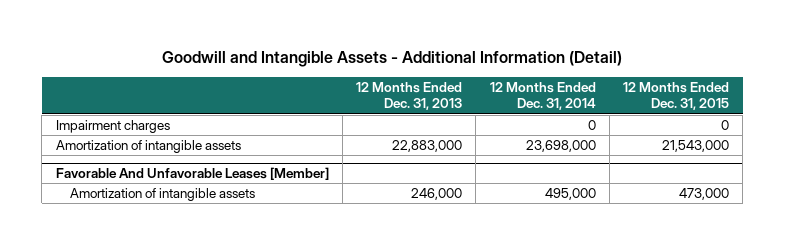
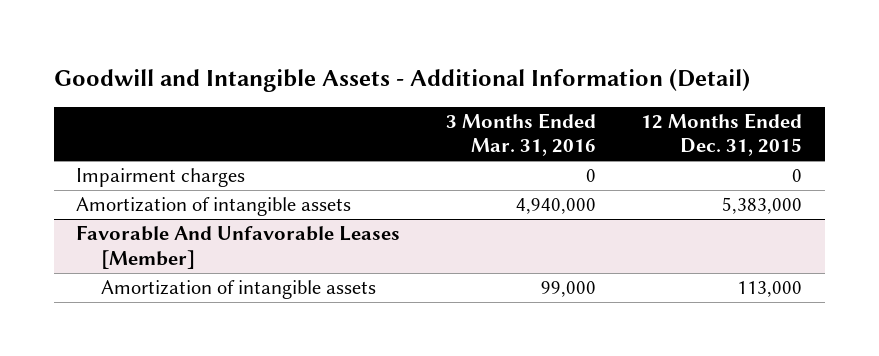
- | 12 Months Ended Dec. 31, 2013 | 12 Months Ended Dec. 31, 2014 | 12 Months Ended Dec. 31, 2015
+ | 3 Months Ended Mar. 31, 2016 | 12 Months Ended Dec. 31, 2015
- Amortization of intangible assets | 22,883,000 | 23,698,000 | 21,543,000
+ Amortization of intangible assets | 4,940,000 | 5,383,000
@ Favorable And Unfavorable Leases [Member]
- Amortization of intangible assets | 246,000 | 495,000 | 473,000
+ Amortization of intangible assets | 99,000 | 113,000

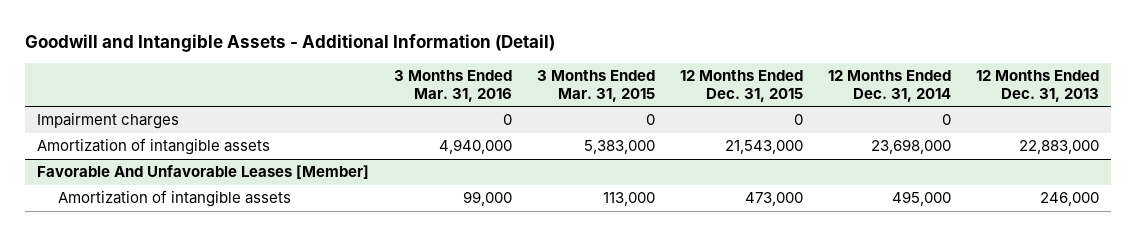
- | 3 Months Ended Mar. 31, 2016 | 12 Months Ended Dec. 31, 2015
+ | 3 Months Ended Mar. 31, 2016 | 3 Months Ended Mar. 31, 2015 | 12 Months Ended Dec. 31, 2015 | 12 Months Ended Dec. 31, 2014 | 12 Months Ended Dec. 31, 2013
- Amortization of intangible assets | 4,940,000 | 5,383,000
+ Amortization of intangible assets | 4,940,000 | 5,383,000 | 21,543,000 | 23,698,000 | 22,883,000
@ Favorable And Unfavorable Leases [Member]
- Amortization of intangible assets | 99,000 | 113,000
+ Amortization of intangible assets | 99,000 | 113,000 | 473,000 | 495,000 | 246,000

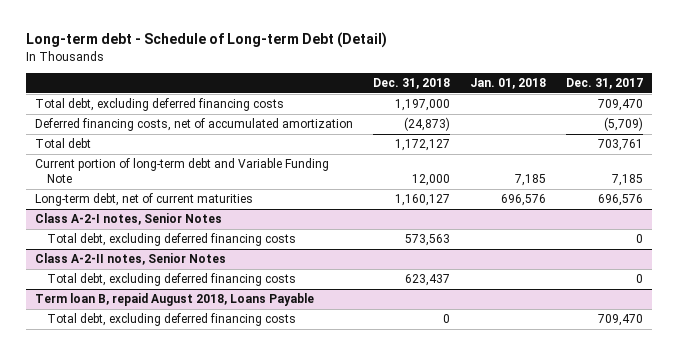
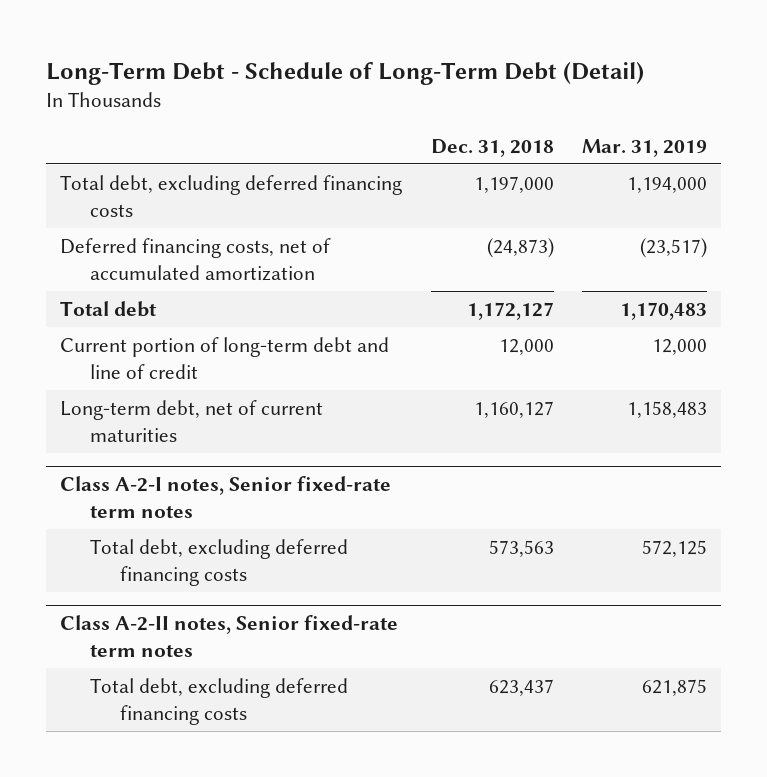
- Long-term debt - Schedule of Long-term Debt (Detail)
+ Long-Term Debt - Schedule of Long-Term Debt (Detail)
- | Dec. 31, 2018 | Jan. 01, 2018 | Dec. 31, 2017
+ | Dec. 31, 2018 | Mar. 31, 2019
- Current portion of long-term debt and Variable Funding Note | 12,000 | 7,185 | 7,185
+ Current portion of long-term debt and line of credit | 12,000 | 12,000
- Class A-2-I notes, Senior Notes
+ Class A-2-I notes, Senior fixed-rate term notes
- Class A-2-II notes, Senior Notes
+ Class A-2-II notes, Senior fixed-rate term notes
- Term loan B, repaid August 2018, Loans Payable
- Total debt, excluding deferred financing costs | 0 | | 709,470

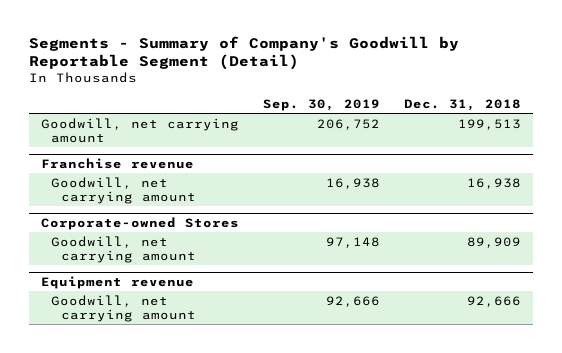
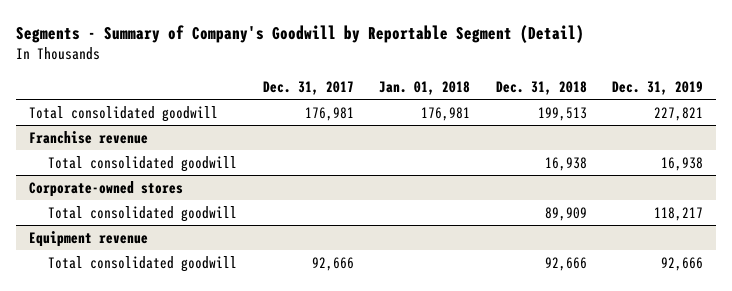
- | Sep. 30, 2019 | Dec. 31, 2018
+ | Dec. 31, 2017 | Jan. 01, 2018 | Dec. 31, 2018 | Dec. 31, 2019
- Goodwill, net carrying amount | 206,752 | 199,513
+ Total consolidated goodwill | 176,981 | 176,981 | 199,513 | 227,821
@ Franchise revenue
- Goodwill, net carrying amount | 16,938 | 16,938
- Corporate-owned Stores
- Goodwill, net carrying amount | 97,148 | 89,909
@ Franchise revenue
+ Total consolidated goodwill | | | 16,938 | 16,938
+ Corporate-owned stores
+ Total consolidated goodwill | | | 89,909 | 118,217
@ Equipment revenue
- Goodwill, net carrying amount | 92,666 | 92,666
+ Total consolidated goodwill | 92,666 | | 92,666 | 92,666

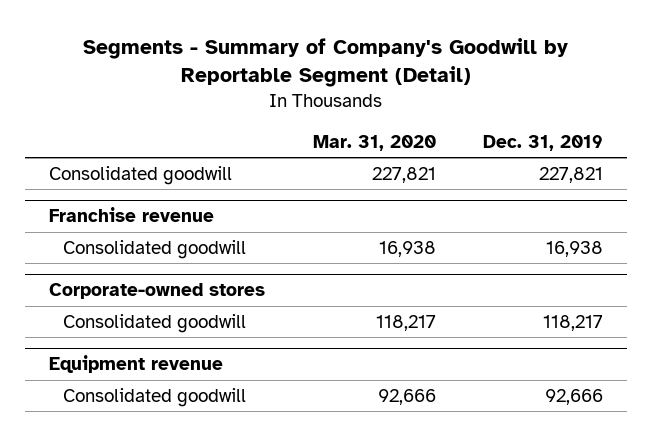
- | Dec. 31, 2017 | Jan. 01, 2018 | Dec. 31, 2018 | Dec. 31, 2019
+ | Mar. 31, 2020 | Dec. 31, 2019
- Total consolidated goodwill | 176,981 | 176,981 | 199,513 | 227,821
+ Consolidated goodwill | 227,821 | 227,821
@ Franchise revenue
- Total consolidated goodwill | | | 16,938 | 16,938
+ Consolidated goodwill | 16,938 | 16,938
@ Corporate-owned stores
- Total consolidated goodwill | | | 89,909 | 118,217
+ Consolidated goodwill | 118,217 | 118,217
@ Equipment revenue
- Total consolidated goodwill | 92,666 | | 92,666 | 92,666
+ Consolidated goodwill | 92,666 | 92,666

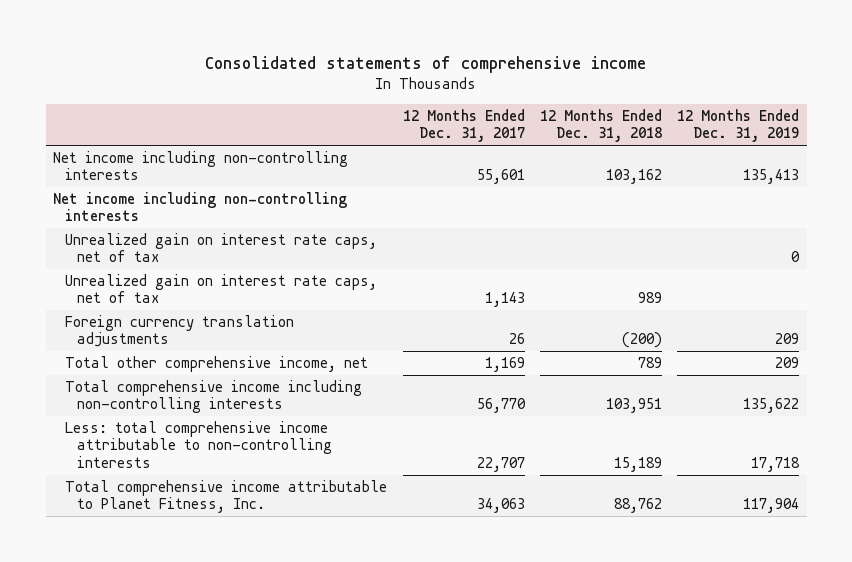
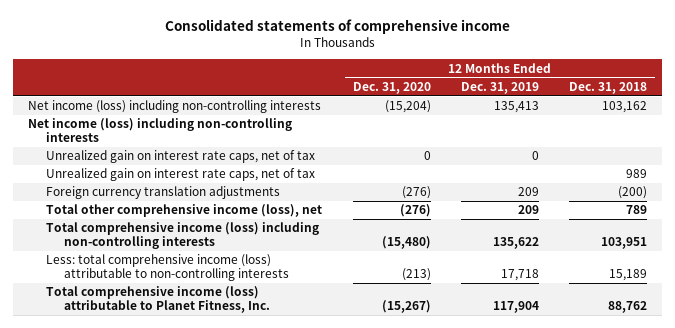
- | 12 Months Ended Dec. 31, 2017 | 12 Months Ended Dec. 31, 2018 | 12 Months Ended Dec. 31, 2019
+ | 12 Months Ended Dec. 31, 2020 | 12 Months Ended Dec. 31, 2019 | 12 Months Ended Dec. 31, 2018
- Net income including non-controlling interests | 55,601 | 103,162 | 135,413
- Net income including non-controlling interests
+ Net income (loss) including non-controlling interests | (15,204) | 135,413 | 103,162
+ Net income (loss) including non-controlling interests
- Total other comprehensive income, net | 1,169 | 789 | 209
- Total comprehensive income including non-controlling interests | 56,770 | 103,951 | 135,622
- Less: total comprehensive income attributable to non-controlling interests | 22,707 | 15,189 | 17,718
- Total comprehensive income attributable to Planet Fitness, Inc. | 34,063 | 88,762 | 117,904
+ Total other comprehensive income (loss), net | (276) | 209 | 789
+ Total comprehensive income (loss) including non-controlling interests | (15,480) | 135,622 | 103,951
+ Less: total comprehensive income (loss) attributable to non-controlling interests | (213) | 17,718 | 15,189
+ Total comprehensive income (loss) attributable to Planet Fitness, Inc. | (15,267) | 117,904 | 88,762

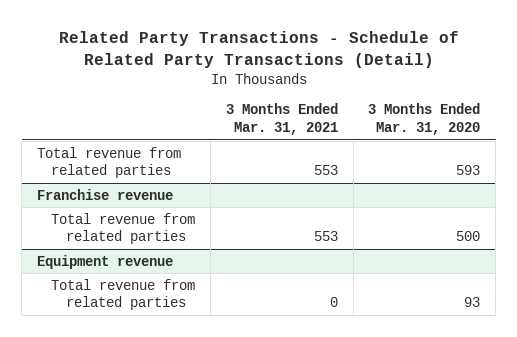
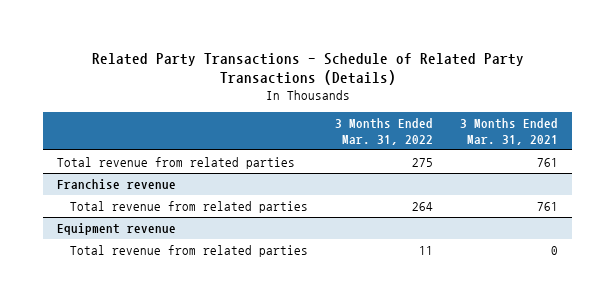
- Related Party Transactions - Schedule of Related Party Transactions (Detail)
+ Related Party Transactions - Schedule of Related Party Transactions (Details)
- | 3 Months Ended Mar. 31, 2021 | 3 Months Ended Mar. 31, 2020
+ | 3 Months Ended Mar. 31, 2022 | 3 Months Ended Mar. 31, 2021
- Total revenue from related parties | 553 | 593
+ Total revenue from related parties | 275 | 761
@ Franchise revenue
- Total revenue from related parties | 553 | 500
+ Total revenue from related parties | 264 | 761

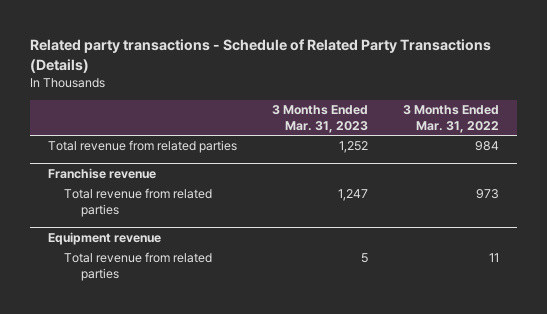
- Related Party Transactions - Schedule of Related Party Transactions (Details)
+ Related party transactions - Schedule of Related Party Transactions (Details)
- | 3 Months Ended Mar. 31, 2022 | 3 Months Ended Mar. 31, 2021
+ | 3 Months Ended Mar. 31, 2023 | 3 Months Ended Mar. 31, 2022
- Total revenue from related parties | 275 | 761
+ Total revenue from related parties | 1,252 | 984
@ Franchise revenue
- Total revenue from related parties | 264 | 761
+ Total revenue from related parties | 1,247 | 973

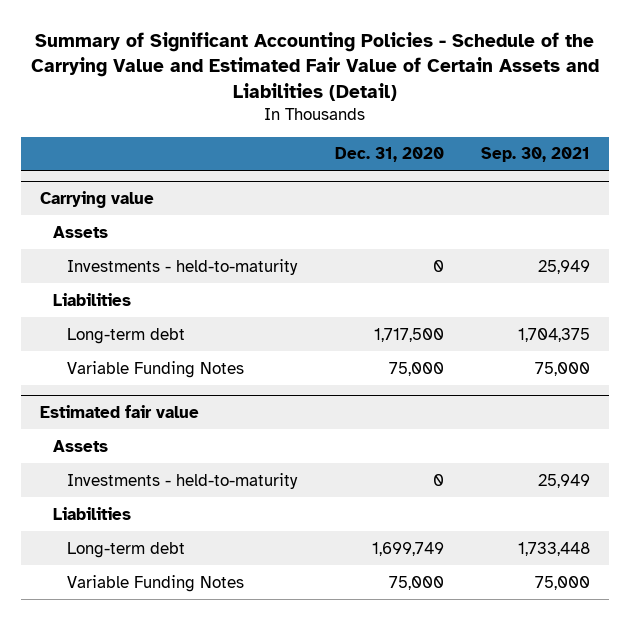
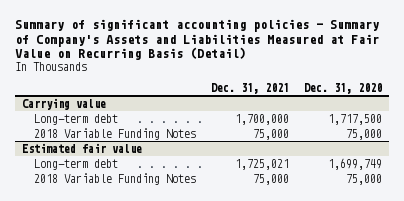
- Summary of Significant Accounting Policies - Schedule of the Carrying Value and Estimated Fair Value of Certain Assets and Liabilities (Detail)
+ Summary of significant accounting policies - Summary of Company's Assets and Liabilities Measured at Fair Value on Recurring Basis (Detail)
- | Dec. 31, 2020 | Sep. 30, 2021
+ | Dec. 31, 2021 | Dec. 31, 2020
@ Carrying value
- Assets
- Investments - held-to-maturity | 0 | 25,949
- Liabilities
- Variable Funding Notes | 75,000 | 75,000
+ 2018 Variable Funding Notes | 75,000 | 75,000
@ Estimated fair value
- Assets
- Investments - held-to-maturity | 0 | 25,949
- Liabilities
- Variable Funding Notes | 75,000 | 75,000
+ 2018 Variable Funding Notes | 75,000 | 75,000

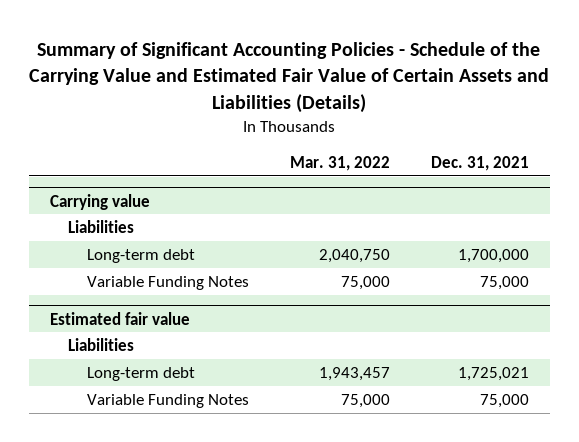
- Summary of significant accounting policies - Summary of Company's Assets and Liabilities Measured at Fair Value on Recurring Basis (Detail)
+ Summary of Significant Accounting Policies - Schedule of the Carrying Value and Estimated Fair Value of Certain Assets and Liabilities (Details)
- | Dec. 31, 2021 | Dec. 31, 2020
+ | Mar. 31, 2022 | Dec. 31, 2021
@ Carrying value
+ Liabilities
- 2018 Variable Funding Notes | 75,000 | 75,000
+ Variable Funding Notes | 75,000 | 75,000
@ Estimated fair value
+ Liabilities
- 2018 Variable Funding Notes | 75,000 | 75,000
+ Variable Funding Notes | 75,000 | 75,000

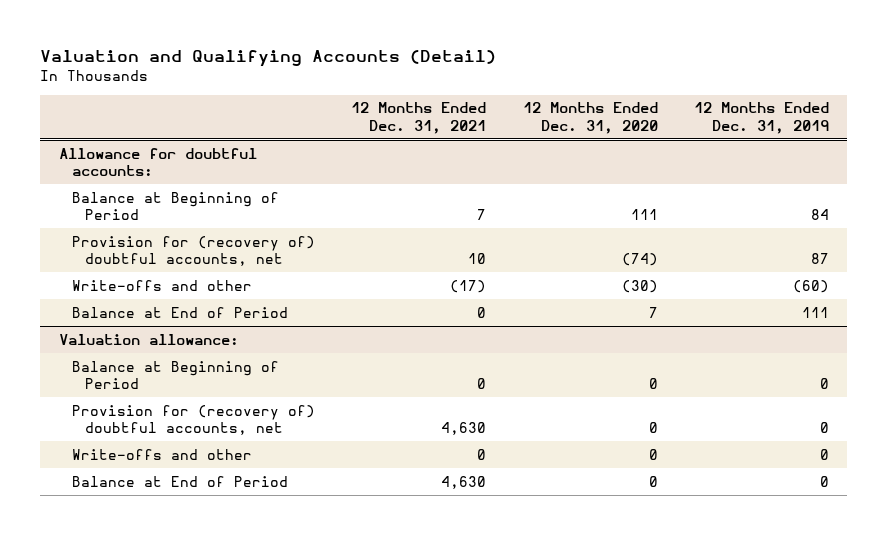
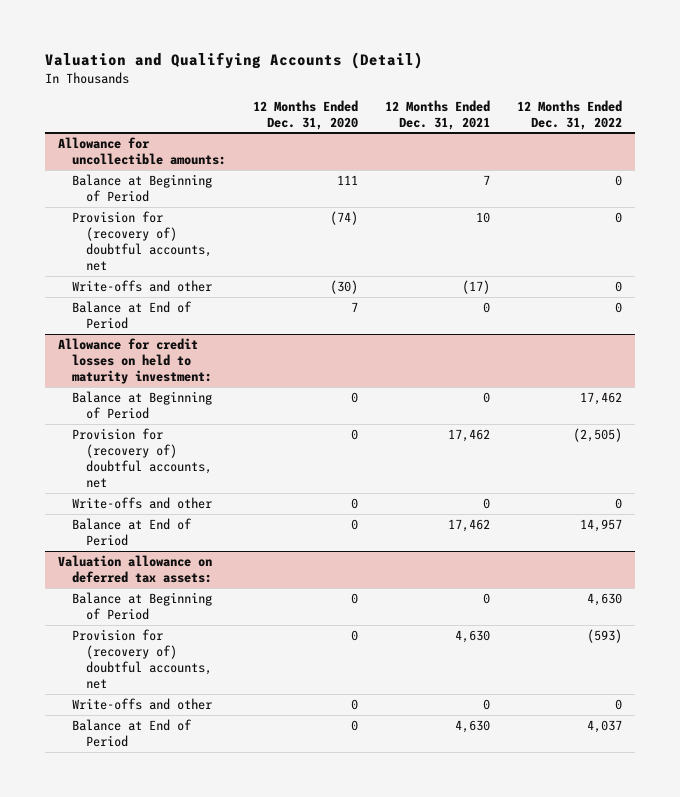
- | 12 Months Ended Dec. 31, 2021 | 12 Months Ended Dec. 31, 2020 | 12 Months Ended Dec. 31, 2019
+ | 12 Months Ended Dec. 31, 2020 | 12 Months Ended Dec. 31, 2021 | 12 Months Ended Dec. 31, 2022
- Allowance for doubtful accounts:
+ Allowance for uncollectible amounts:
- Valuation allowance:
+ Allowance for credit losses on held to maturity investment:
+ Provision for (recovery of) doubtful accounts, net | 0 | 17,462 | (2,505)
+ Write-offs and other | 0 | 0 | 0
+ Balance at End of Period | 0 | 17,462 | 14,957
+ Valuation allowance on deferred tax assets:
+ Balance at Beginning of Period | 0 | 0 | 4,630

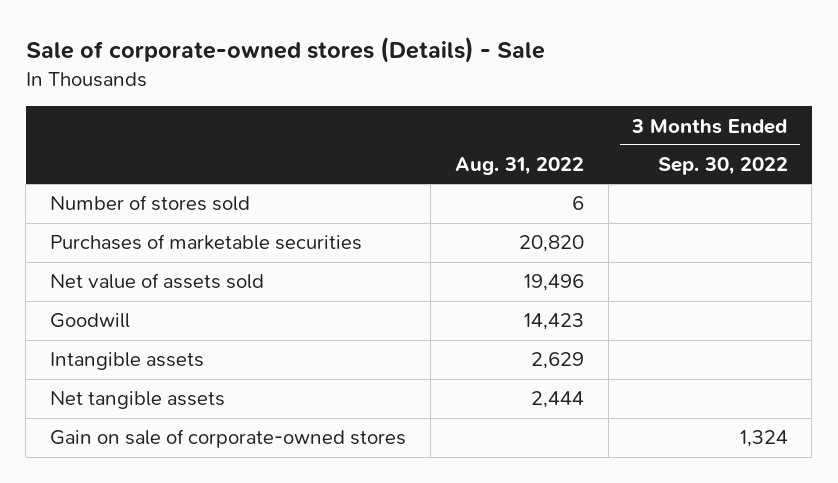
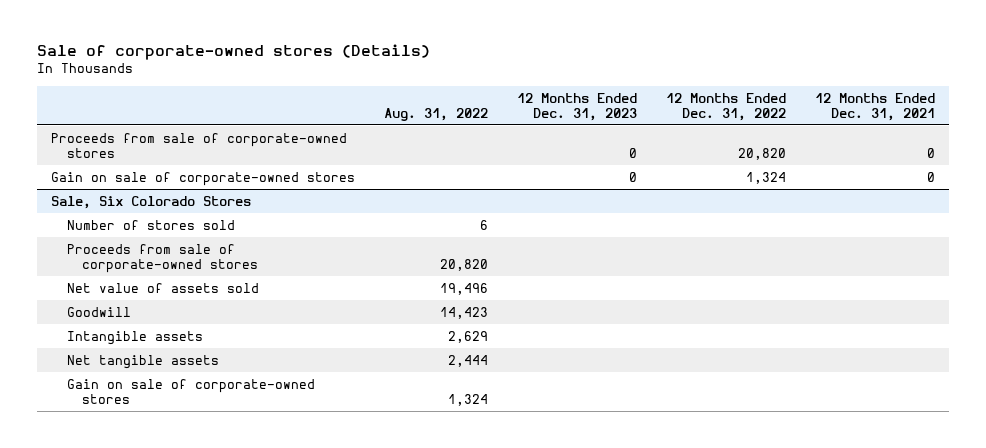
- Sale of corporate-owned stores (Details) - Sale
+ Sale of corporate-owned stores (Details)
- | Aug. 31, 2022 | 3 Months Ended Sep. 30, 2022
+ | Aug. 31, 2022 | 12 Months Ended Dec. 31, 2023 | 12 Months Ended Dec. 31, 2022 | 12 Months Ended Dec. 31, 2021
+ Proceeds from sale of corporate-owned stores | | 0 | 20,820 | 0
moved up: Gain on sale of corporate-owned stores | | 0 | 1,324 | 0
+ Sale, Six Colorado Stores
- Purchases of marketable securities | 20,820 |
+ Proceeds from sale of corporate-owned stores | 20,820 | | |
+ Gain on sale of corporate-owned stores | 1,324 | | |

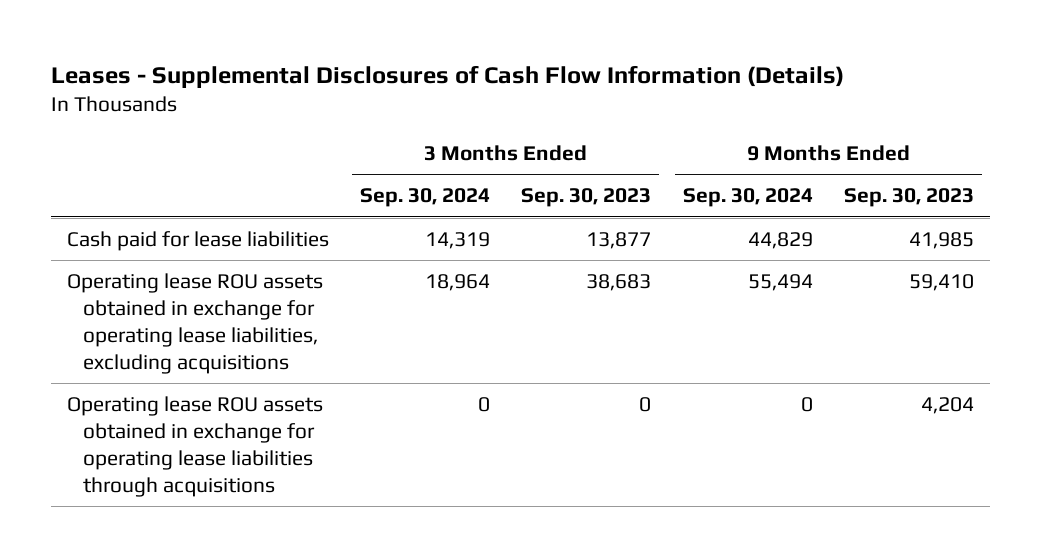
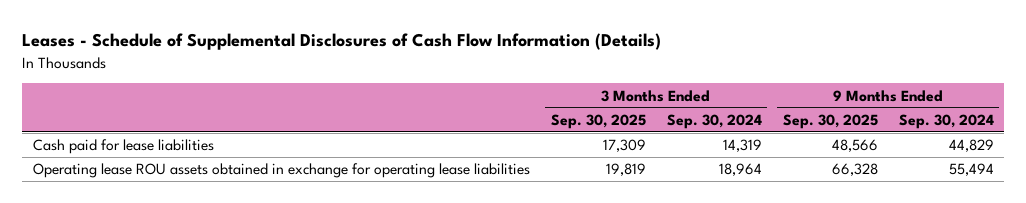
- Leases - Supplemental Disclosures of Cash Flow Information (Details)
+ Leases - Schedule of Supplemental Disclosures of Cash Flow Information (Details)
- | 3 Months Ended Sep. 30, 2024 | 3 Months Ended Sep. 30, 2023 | 9 Months Ended Sep. 30, 2024 | 9 Months Ended Sep. 30, 2023
+ | 3 Months Ended Sep. 30, 2025 | 3 Months Ended Sep. 30, 2024 | 9 Months Ended Sep. 30, 2025 | 9 Months Ended Sep. 30, 2024
- Operating lease ROU assets obtained in exchange for operating lease liabilities, excluding acquisitions | 18,964 | 38,683 | 55,494 | 59,410
- Operating lease ROU assets obtained in exchange for operating lease liabilities through acquisitions | 0 | 0 | 0 | 4,204
+ Operating lease ROU assets obtained in exchange for operating lease liabilities | 19,819 | 18,964 | 66,328 | 55,494

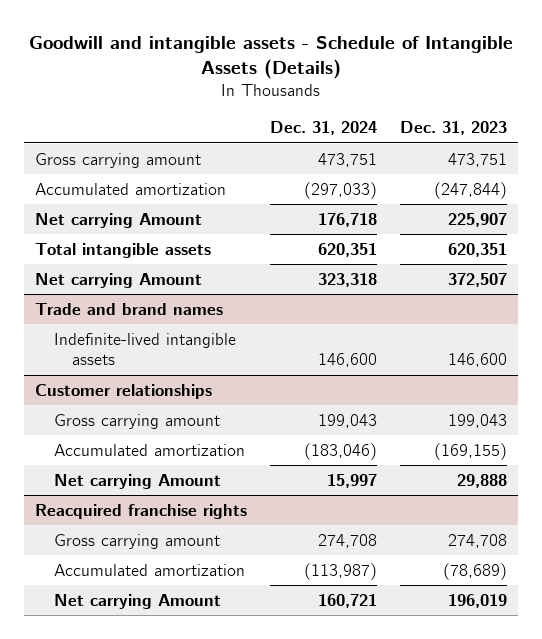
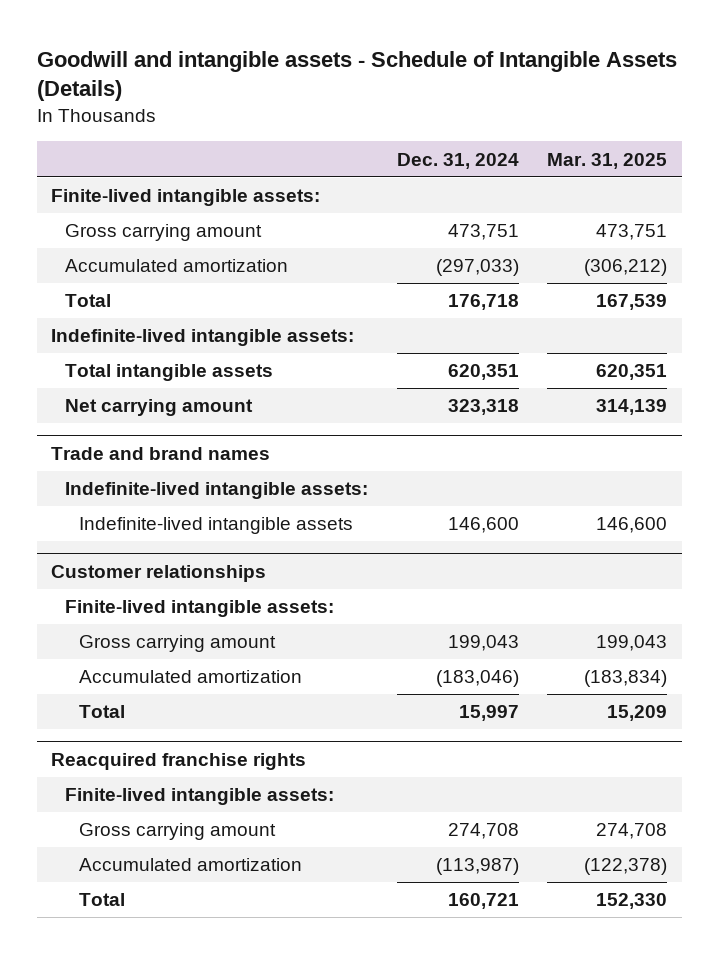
- | Dec. 31, 2024 | Dec. 31, 2023
+ | Dec. 31, 2024 | Mar. 31, 2025
+ Finite-lived intangible assets:
- Net carrying Amount | 176,718 | 225,907
+ Total | 176,718 | 167,539
+ Indefinite-lived intangible assets:
- Net carrying Amount | 323,318 | 372,507
+ Net carrying amount | 323,318 | 314,139
@ Trade and brand names
+ Indefinite-lived intangible assets:
@ Customer relationships
+ Finite-lived intangible assets:
- Net carrying Amount | 15,997 | 29,888
+ Total | 15,997 | 15,209
@ Reacquired franchise rights
+ Finite-lived intangible assets:
- Net carrying Amount | 160,721 | 196,019
+ Total | 160,721 | 152,330

